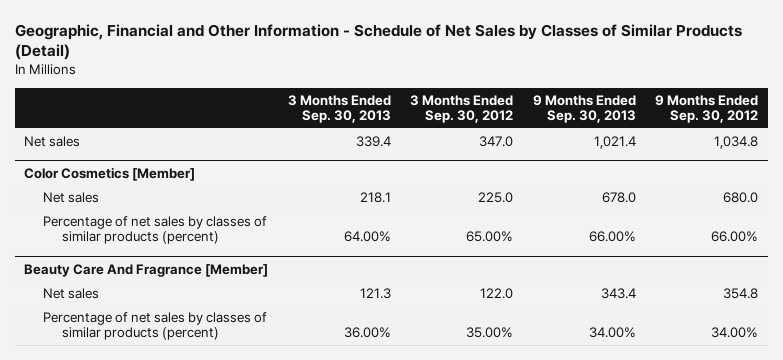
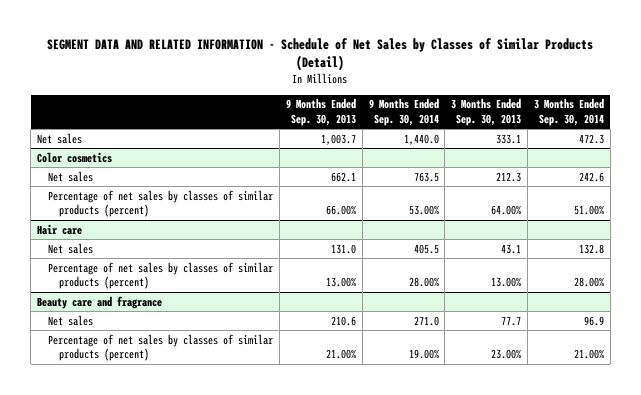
- Geographic, Financial and Other Information - Schedule of Net Sales by Classes of Similar Products (Detail)
+ SEGMENT DATA AND RELATED INFORMATION - Schedule of Net Sales by Classes of Similar Products (Detail)
- | 3 Months Ended Sep. 30, 2013 | 3 Months Ended Sep. 30, 2012 | 9 Months Ended Sep. 30, 2013 | 9 Months Ended Sep. 30, 2012
+ | 9 Months Ended Sep. 30, 2013 | 9 Months Ended Sep. 30, 2014 | 3 Months Ended Sep. 30, 2013 | 3 Months Ended Sep. 30, 2014
- Net sales | 339.4 | 347.0 | 1,021.4 | 1,034.8
- Color Cosmetics [Member]
- Net sales | 218.1 | 225.0 | 678.0 | 680.0
+ Net sales | 1,003.7 | 1,440.0 | 333.1 | 472.3
+ Color cosmetics
+ Net sales | 662.1 | 763.5 | 212.3 | 242.6
- Beauty Care And Fragrance [Member]
- Net sales | 121.3 | 122.0 | 343.4 | 354.8
- Percentage of net sales by classes of similar products (percent) | 36.00% | 35.00% | 34.00% | 34.00%
+ Hair care
+ Net sales | 131.0 | 405.5 | 43.1 | 132.8
+ Percentage of net sales by classes of similar products (percent) | 13.00% | 28.00% | 13.00% | 28.00%
+ Beauty care and fragrance
+ Net sales | 210.6 | 271.0 | 77.7 | 96.9
+ Percentage of net sales by classes of similar products (percent) | 21.00% | 19.00% | 23.00% | 21.00%

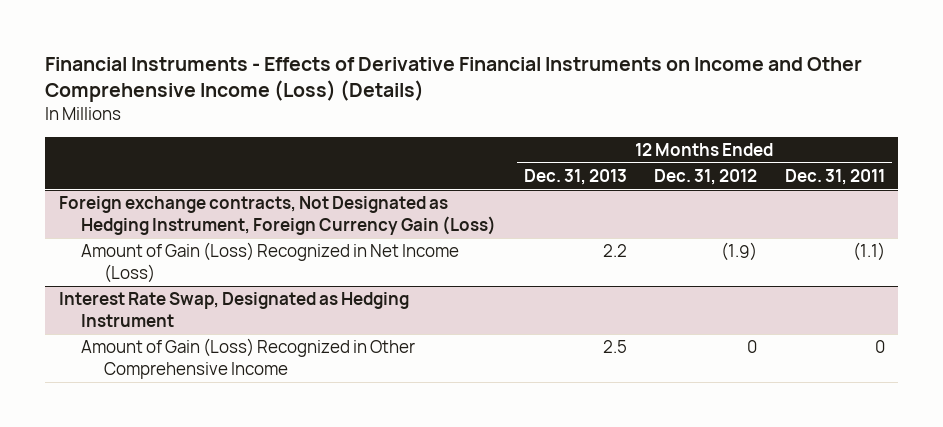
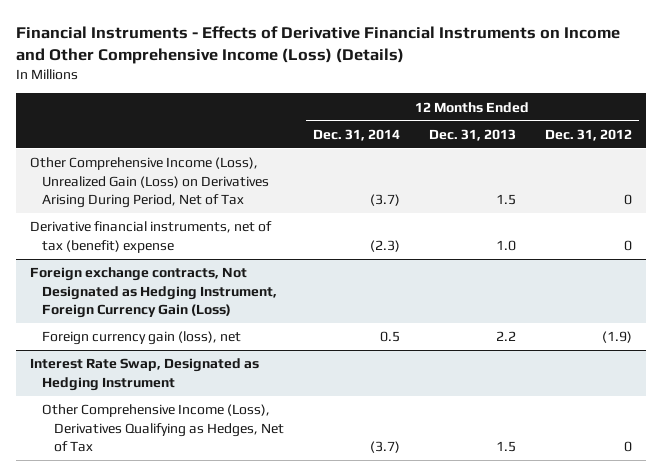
- | 12 Months Ended Dec. 31, 2013 | 12 Months Ended Dec. 31, 2012 | 12 Months Ended Dec. 31, 2011
+ | 12 Months Ended Dec. 31, 2014 | 12 Months Ended Dec. 31, 2013 | 12 Months Ended Dec. 31, 2012
+ Other Comprehensive Income (Loss), Unrealized Gain (Loss) on Derivatives Arising During Period, Net of Tax | (3.7) | 1.5 | 0
+ Derivative financial instruments, net of tax (benefit) expense | (2.3) | 1.0 | 0
@ Foreign exchange contracts, Not Designated as Hedging Instrument, Foreign Currency Gain (Loss)
- Amount of Gain (Loss) Recognized in Net Income (Loss) | 2.2 | (1.9) | (1.1)
+ Foreign currency gain (loss), net | 0.5 | 2.2 | (1.9)
@ Interest Rate Swap, Designated as Hedging Instrument
- Amount of Gain (Loss) Recognized in Other Comprehensive Income | 2.5 | 0 | 0
+ Other Comprehensive Income (Loss), Derivatives Qualifying as Hedges, Net of Tax | (3.7) | 1.5 | 0

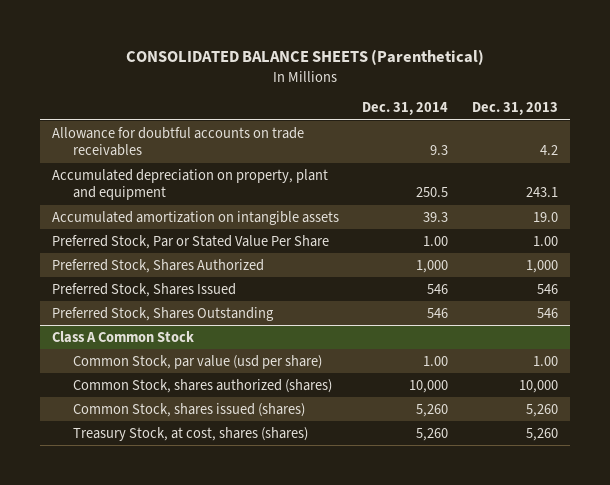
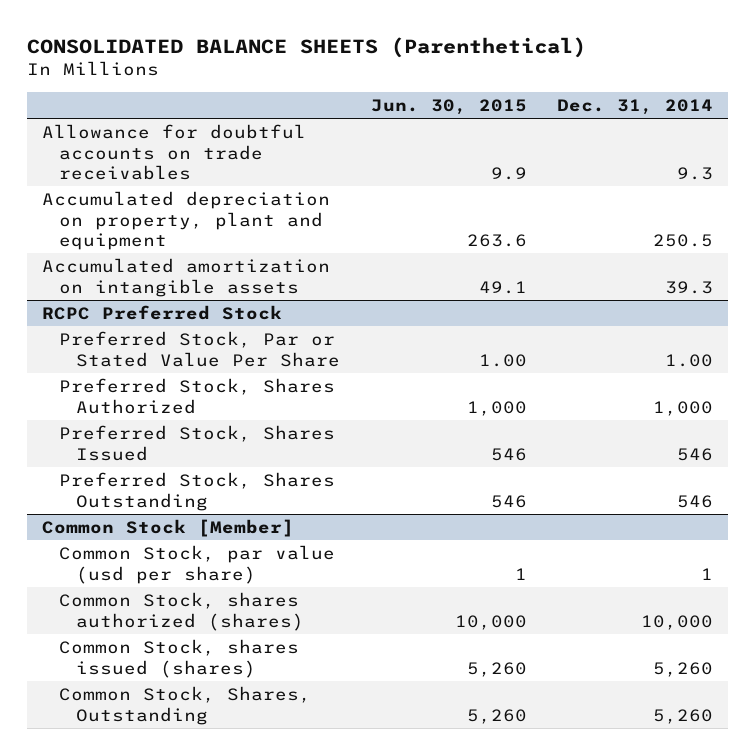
- | Dec. 31, 2014 | Dec. 31, 2013
+ | Jun. 30, 2015 | Dec. 31, 2014
+ RCPC Preferred Stock
- Class A Common Stock
- Common Stock, par value (usd per share) | 1.00 | 1.00
+ Common Stock [Member]
+ Common Stock, par value (usd per share) | 1 | 1
- Treasury Stock, at cost, shares (shares) | 5,260 | 5,260
+ Common Stock, Shares, Outstanding | 5,260 | 5,260

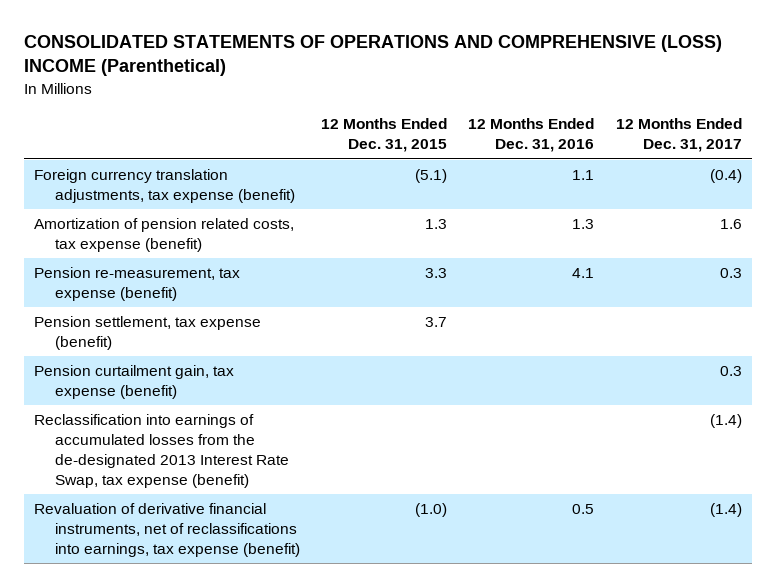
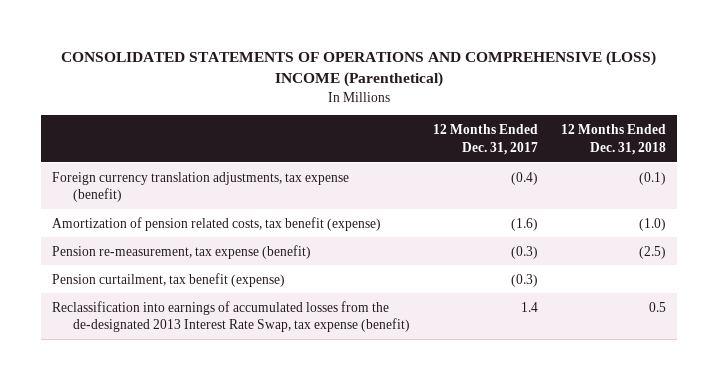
- | 12 Months Ended Dec. 31, 2015 | 12 Months Ended Dec. 31, 2016 | 12 Months Ended Dec. 31, 2017
+ | 12 Months Ended Dec. 31, 2017 | 12 Months Ended Dec. 31, 2018
- Amortization of pension related costs, tax expense (benefit) | 1.3 | 1.3 | 1.6
- Pension re-measurement, tax expense (benefit) | 3.3 | 4.1 | 0.3
- Pension settlement, tax expense (benefit) | 3.7 | |
- Pension curtailment gain, tax expense (benefit) | | | 0.3
- Reclassification into earnings of accumulated losses from the de-designated 2013 Interest Rate Swap, tax expense (benefit) | | | (1.4)
- Revaluation of derivative financial instruments, net of reclassifications into earnings, tax expense (benefit) | (1.0) | 0.5 | (1.4)
+ Amortization of pension related costs, tax benefit (expense) | (1.6) | (1.0)
+ Pension re-measurement, tax expense (benefit) | (0.3) | (2.5)
+ Pension curtailment, tax benefit (expense) | (0.3) |
+ Reclassification into earnings of accumulated losses from the de-designated 2013 Interest Rate Swap, tax expense (benefit) | 1.4 | 0.5

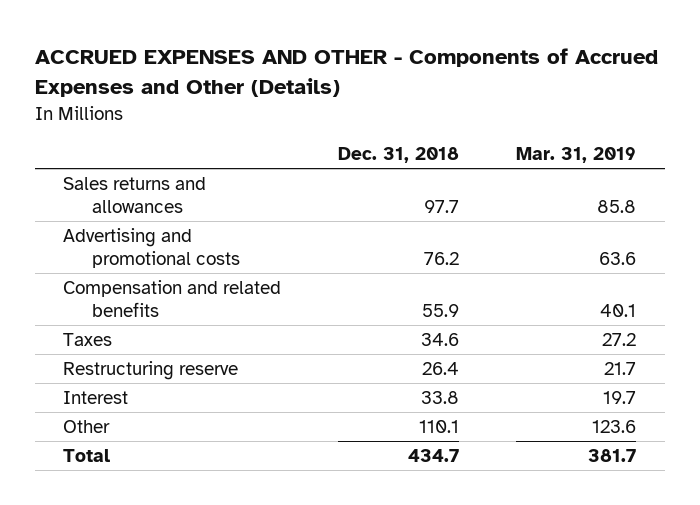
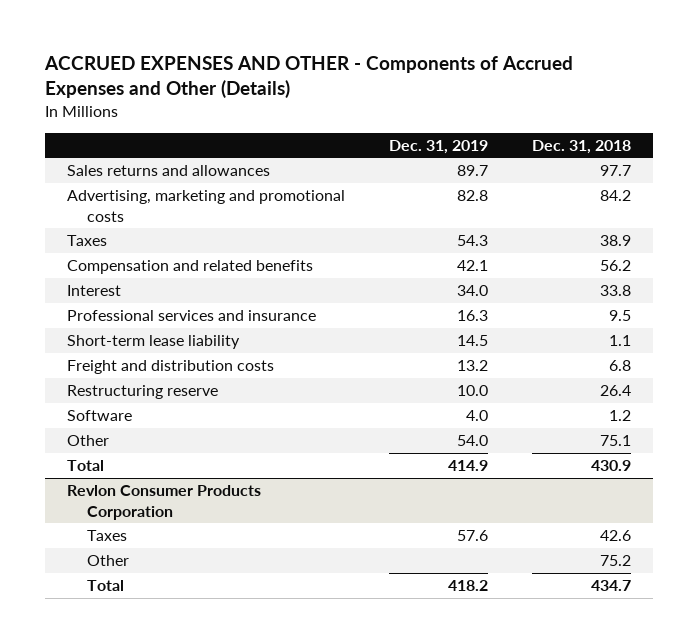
- | Dec. 31, 2018 | Mar. 31, 2019
+ | Dec. 31, 2019 | Dec. 31, 2018
- Advertising and promotional costs | 76.2 | 63.6
- Compensation and related benefits | 55.9 | 40.1
- Taxes | 34.6 | 27.2
+ Advertising, marketing and promotional costs | 82.8 | 84.2
+ Taxes | 54.3 | 38.9
+ Compensation and related benefits | 42.1 | 56.2
- Other | 110.1 | 123.6
+ Professional services and insurance | 16.3 | 9.5
+ Short-term lease liability | 14.5 | 1.1
+ Freight and distribution costs | 13.2 | 6.8
moved down: Restructuring reserve | 10.0 | 26.4
+ Software | 4.0 | 1.2
+ Other | 54.0 | 75.1
+ Total | 414.9 | 430.9
+ Revlon Consumer Products Corporation
+ Taxes | 57.6 | 42.6
+ Other | | 75.2

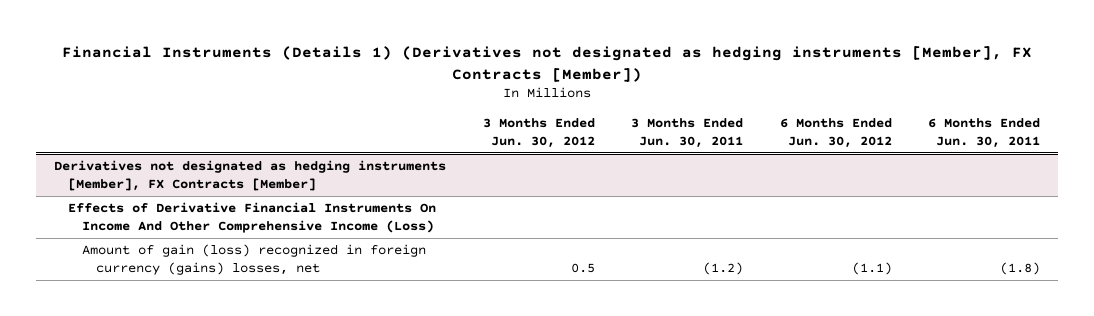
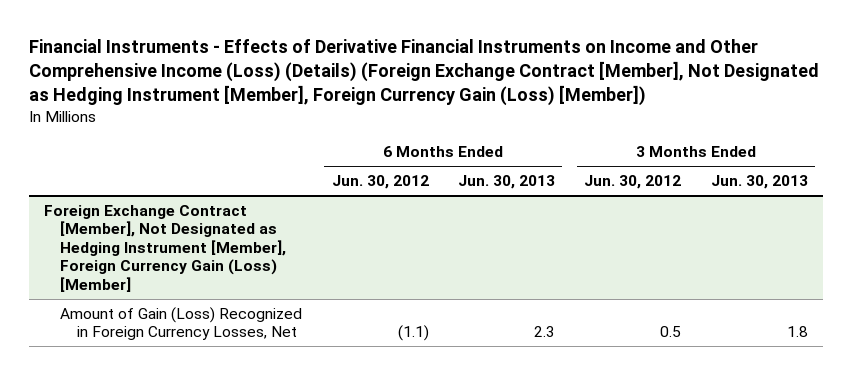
- Financial Instruments (Details 1) (Derivatives not designated as hedging instruments [Member], FX Contracts [Member])
+ Financial Instruments - Effects of Derivative Financial Instruments on Income and Other Comprehensive Income (Loss) (Details) (Foreign Exchange Contract [Member], Not Designated as Hedging Instrument [Member], Foreign Currency Gain (Loss) [Member])
- | 3 Months Ended Jun. 30, 2012 | 3 Months Ended Jun. 30, 2011 | 6 Months Ended Jun. 30, 2012 | 6 Months Ended Jun. 30, 2011
+ | 6 Months Ended Jun. 30, 2012 | 6 Months Ended Jun. 30, 2013 | 3 Months Ended Jun. 30, 2012 | 3 Months Ended Jun. 30, 2013
- Derivatives not designated as hedging instruments [Member], FX Contracts [Member]
- Effects of Derivative Financial Instruments On Income And Other Comprehensive Income (Loss)
- Amount of gain (loss) recognized in foreign currency (gains) losses, net | 0.5 | (1.2) | (1.1) | (1.8)
+ Foreign Exchange Contract [Member], Not Designated as Hedging Instrument [Member], Foreign Currency Gain (Loss) [Member]
+ Amount of Gain (Loss) Recognized in Foreign Currency Losses, Net | (1.1) | 2.3 | 0.5 | 1.8

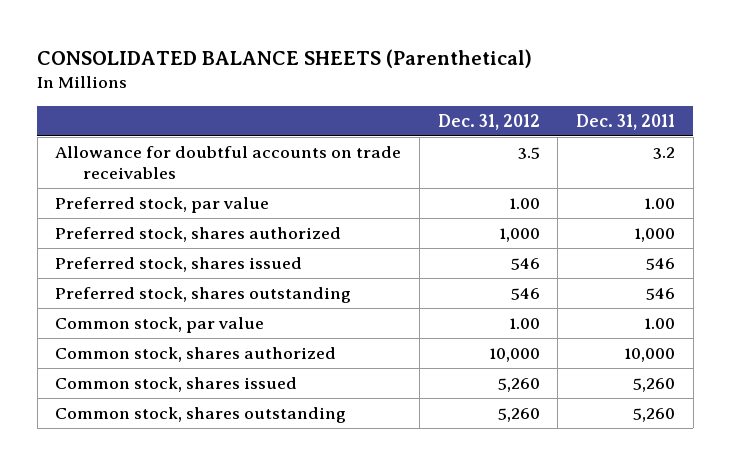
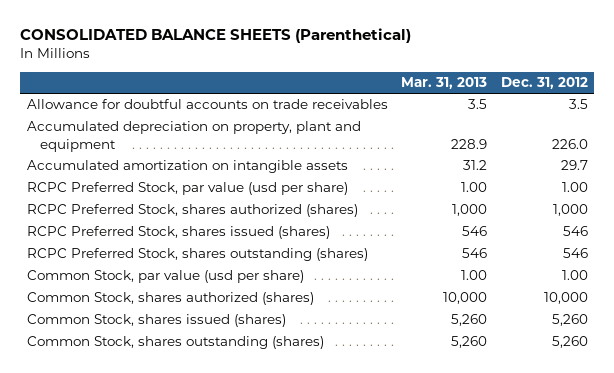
- | Dec. 31, 2012 | Dec. 31, 2011
+ | Mar. 31, 2013 | Dec. 31, 2012
- Preferred stock, par value | 1.00 | 1.00
- Preferred stock, shares authorized | 1,000 | 1,000
- Preferred stock, shares issued | 546 | 546
- Preferred stock, shares outstanding | 546 | 546
- Common stock, par value | 1.00 | 1.00
- Common stock, shares authorized | 10,000 | 10,000
- Common stock, shares issued | 5,260 | 5,260
- Common stock, shares outstanding | 5,260 | 5,260
+ Accumulated depreciation on property, plant and equipment | 228.9 | 226.0
+ Accumulated amortization on intangible assets | 31.2 | 29.7
+ RCPC Preferred Stock, par value (usd per share) | 1.00 | 1.00
+ RCPC Preferred Stock, shares authorized (shares) | 1,000 | 1,000
+ RCPC Preferred Stock, shares issued (shares) | 546 | 546
+ RCPC Preferred Stock, shares outstanding (shares) | 546 | 546
+ Common Stock, par value (usd per share) | 1.00 | 1.00
+ Common Stock, shares authorized (shares) | 10,000 | 10,000
+ Common Stock, shares issued (shares) | 5,260 | 5,260
+ Common Stock, shares outstanding (shares) | 5,260 | 5,260

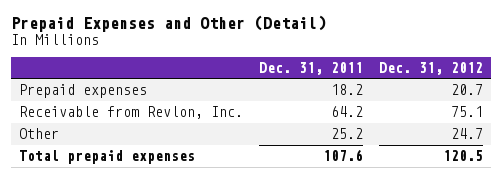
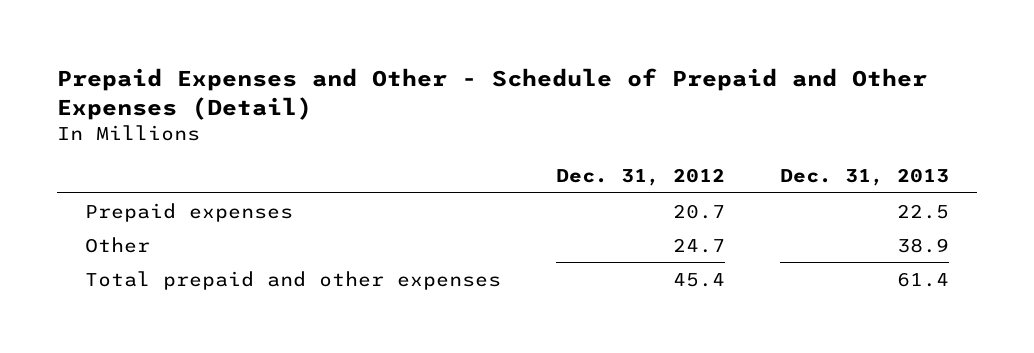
- Prepaid Expenses and Other (Detail)
+ Prepaid Expenses and Other - Schedule of Prepaid and Other Expenses (Detail)
- | Dec. 31, 2011 | Dec. 31, 2012
+ | Dec. 31, 2012 | Dec. 31, 2013
- Receivable from Revlon, Inc. | 64.2 | 75.1
- Total prepaid expenses | 107.6 | 120.5
+ Total prepaid and other expenses | 45.4 | 61.4

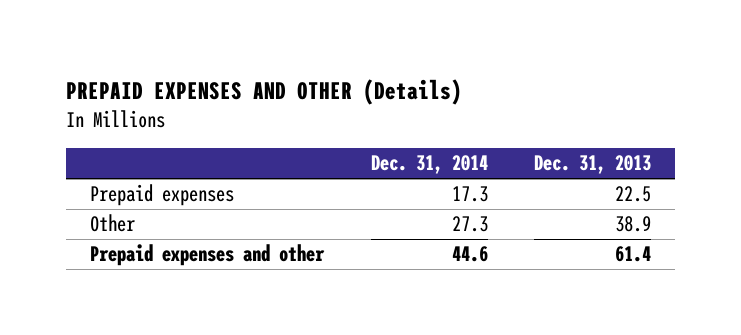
- Prepaid Expenses and Other - Schedule of Prepaid and Other Expenses (Detail)
+ PREPAID EXPENSES AND OTHER (Details)
- | Dec. 31, 2012 | Dec. 31, 2013
+ | Dec. 31, 2014 | Dec. 31, 2013
- Total prepaid and other expenses | 45.4 | 61.4
+ Prepaid expenses and other | 44.6 | 61.4

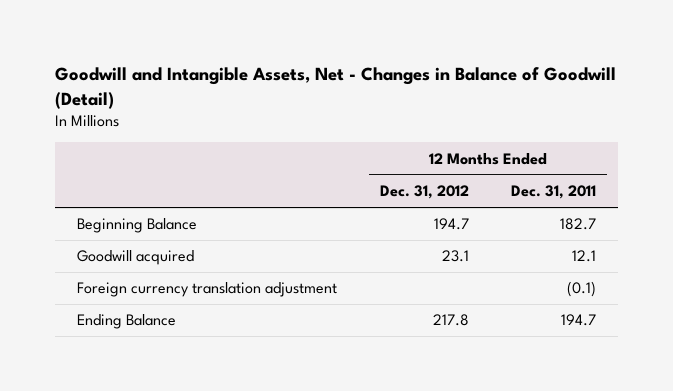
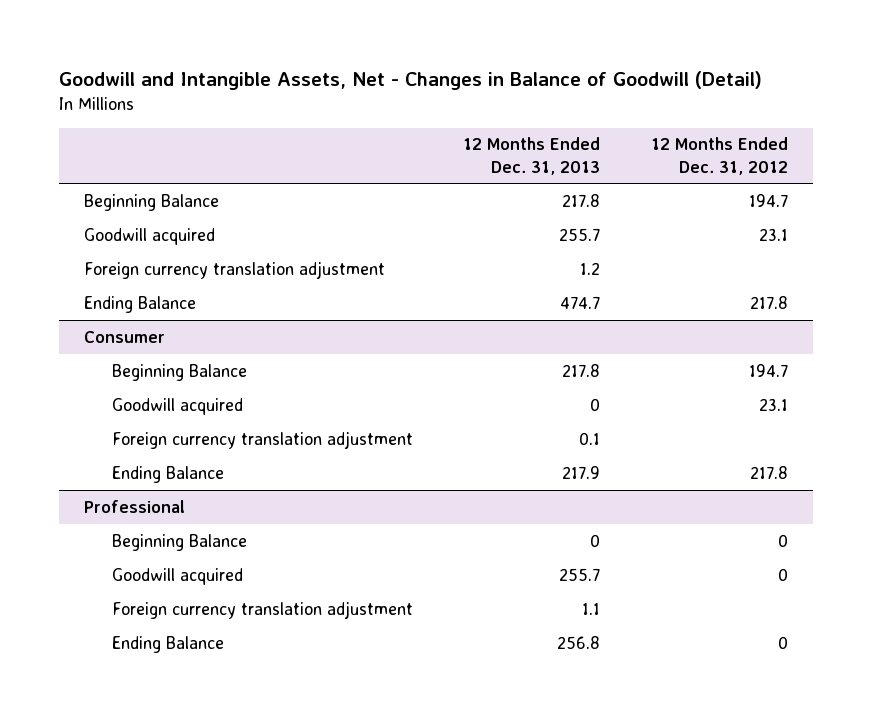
- | 12 Months Ended Dec. 31, 2012 | 12 Months Ended Dec. 31, 2011
+ | 12 Months Ended Dec. 31, 2013 | 12 Months Ended Dec. 31, 2012
+ Consumer
+ Beginning Balance | 217.8 | 194.7
+ Goodwill acquired | 0 | 23.1
+ Foreign currency translation adjustment | 0.1 |
+ Ending Balance | 217.9 | 217.8
+ Professional
+ Beginning Balance | 0 | 0
+ Goodwill acquired | 255.7 | 0
+ Foreign currency translation adjustment | 1.1 |
+ Ending Balance | 256.8 | 0

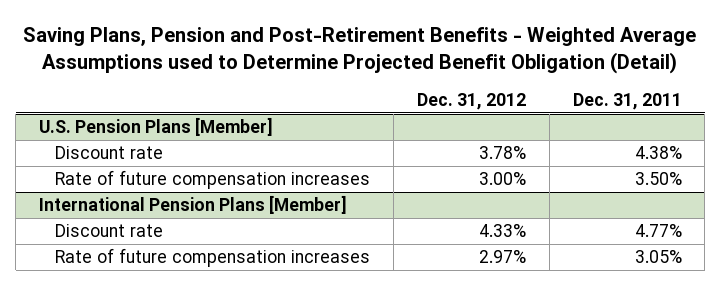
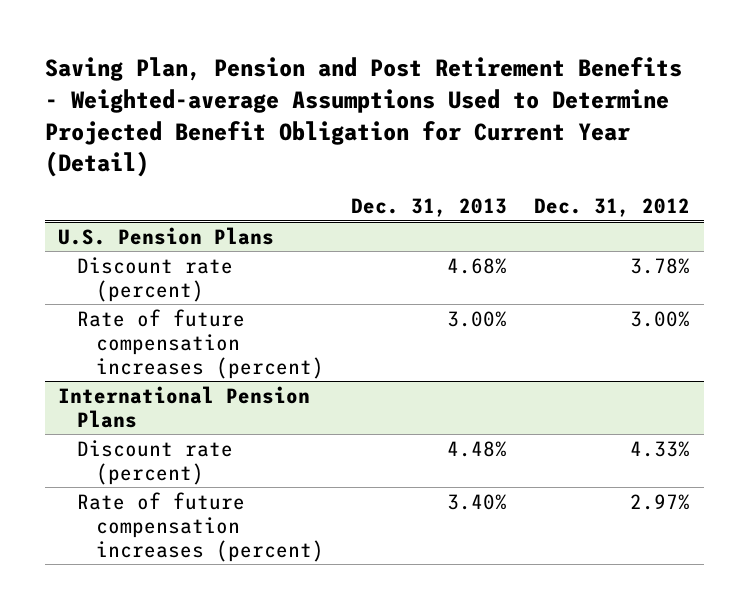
- Saving Plans, Pension and Post-Retirement Benefits - Weighted Average Assumptions used to Determine Projected Benefit Obligation (Detail)
+ Saving Plan, Pension and Post Retirement Benefits - Weighted-average Assumptions Used to Determine Projected Benefit Obligation for Current Year (Detail)
- | Dec. 31, 2012 | Dec. 31, 2011
+ | Dec. 31, 2013 | Dec. 31, 2012
- U.S. Pension Plans [Member]
- Discount rate | 3.78% | 4.38%
- Rate of future compensation increases | 3.00% | 3.50%
- International Pension Plans [Member]
- Discount rate | 4.33% | 4.77%
- Rate of future compensation increases | 2.97% | 3.05%
+ U.S. Pension Plans
+ Discount rate (percent) | 4.68% | 3.78%
+ Rate of future compensation increases (percent) | 3.00% | 3.00%
+ International Pension Plans
+ Discount rate (percent) | 4.48% | 4.33%
+ Rate of future compensation increases (percent) | 3.40% | 2.97%

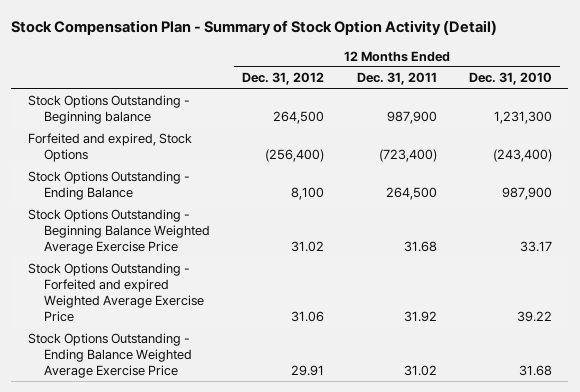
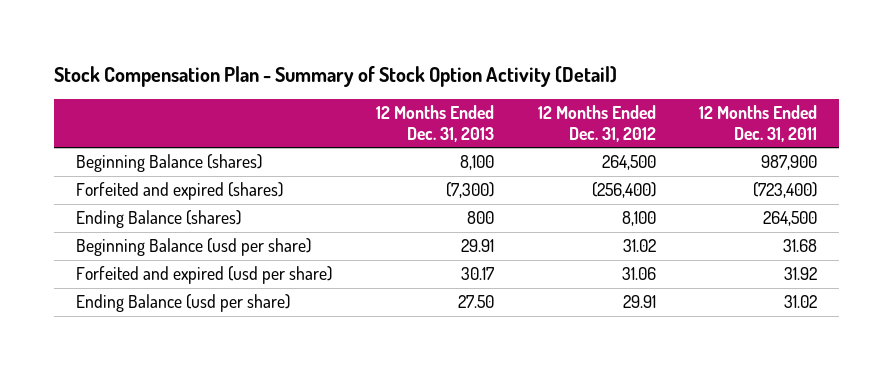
- | 12 Months Ended Dec. 31, 2012 | 12 Months Ended Dec. 31, 2011 | 12 Months Ended Dec. 31, 2010
+ | 12 Months Ended Dec. 31, 2013 | 12 Months Ended Dec. 31, 2012 | 12 Months Ended Dec. 31, 2011
- Stock Options Outstanding - Beginning balance | 264,500 | 987,900 | 1,231,300
- Forfeited and expired, Stock Options | (256,400) | (723,400) | (243,400)
- Stock Options Outstanding - Ending Balance | 8,100 | 264,500 | 987,900
- Stock Options Outstanding - Beginning Balance Weighted Average Exercise Price | 31.02 | 31.68 | 33.17
- Stock Options Outstanding - Forfeited and expired Weighted Average Exercise Price | 31.06 | 31.92 | 39.22
- Stock Options Outstanding - Ending Balance Weighted Average Exercise Price | 29.91 | 31.02 | 31.68
+ Beginning Balance (shares) | 8,100 | 264,500 | 987,900
+ Forfeited and expired (shares) | (7,300) | (256,400) | (723,400)
+ Ending Balance (shares) | 800 | 8,100 | 264,500
+ Beginning Balance (usd per share) | 29.91 | 31.02 | 31.68
+ Forfeited and expired (usd per share) | 30.17 | 31.06 | 31.92
+ Ending Balance (usd per share) | 27.50 | 29.91 | 31.02

